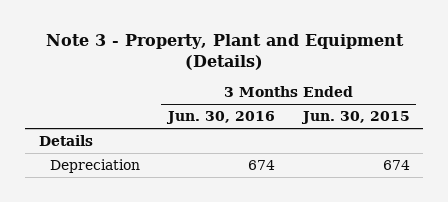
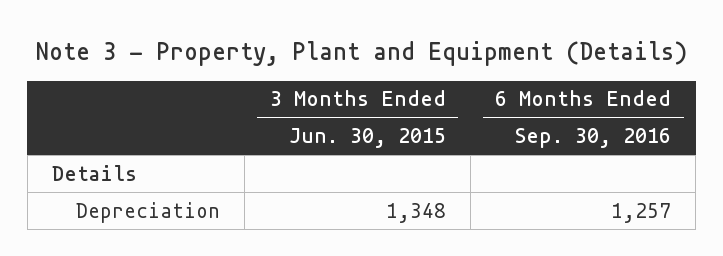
- | 3 Months Ended Jun. 30, 2016 | 3 Months Ended Jun. 30, 2015
+ | 3 Months Ended Jun. 30, 2015 | 6 Months Ended Sep. 30, 2016
- Depreciation | 674 | 674
+ Depreciation | 1,348 | 1,257

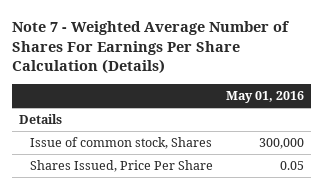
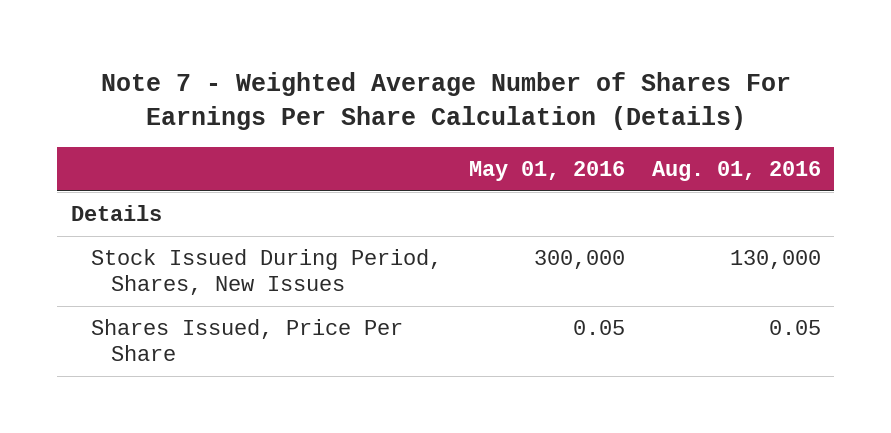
- | May 01, 2016
+ | May 01, 2016 | Aug. 01, 2016
- Issue of common stock, Shares | 300,000
+ Stock Issued During Period, Shares, New Issues | 300,000 | 130,000

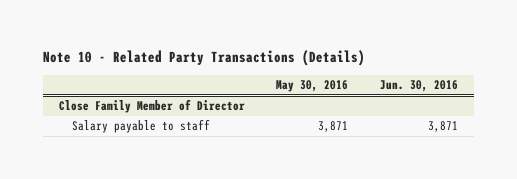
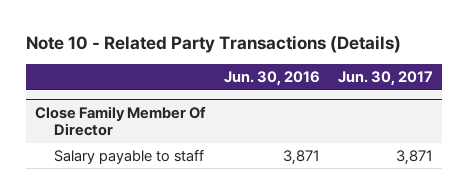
- | May 30, 2016 | Jun. 30, 2016
+ | Jun. 30, 2016 | Jun. 30, 2017
- Close Family Member of Director
+ Close Family Member Of Director

